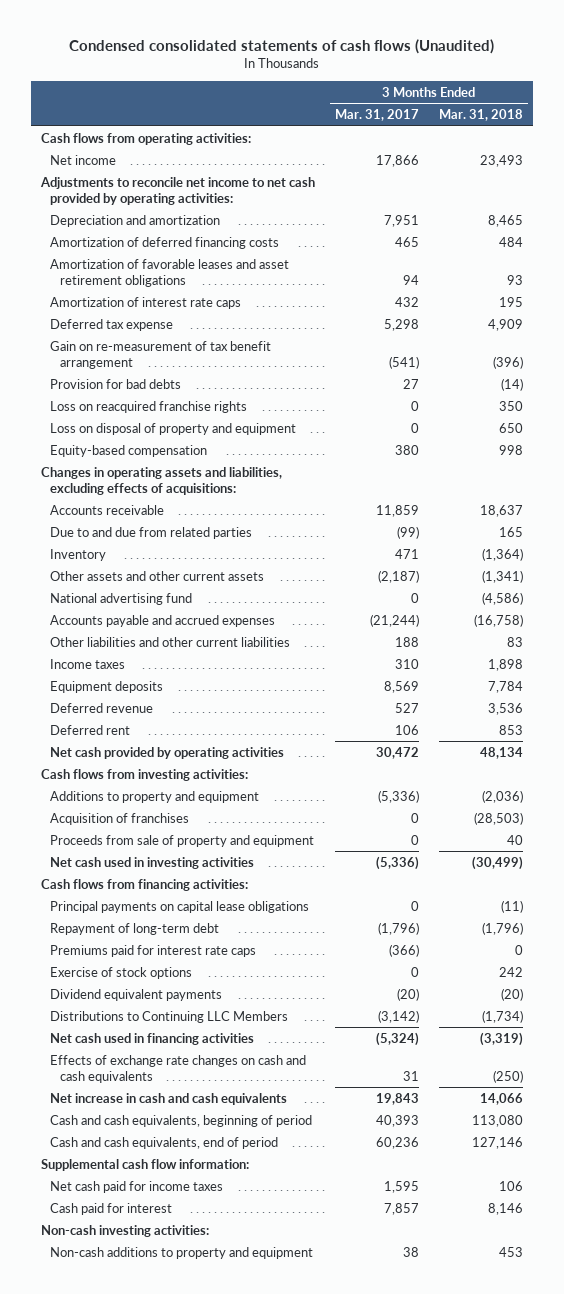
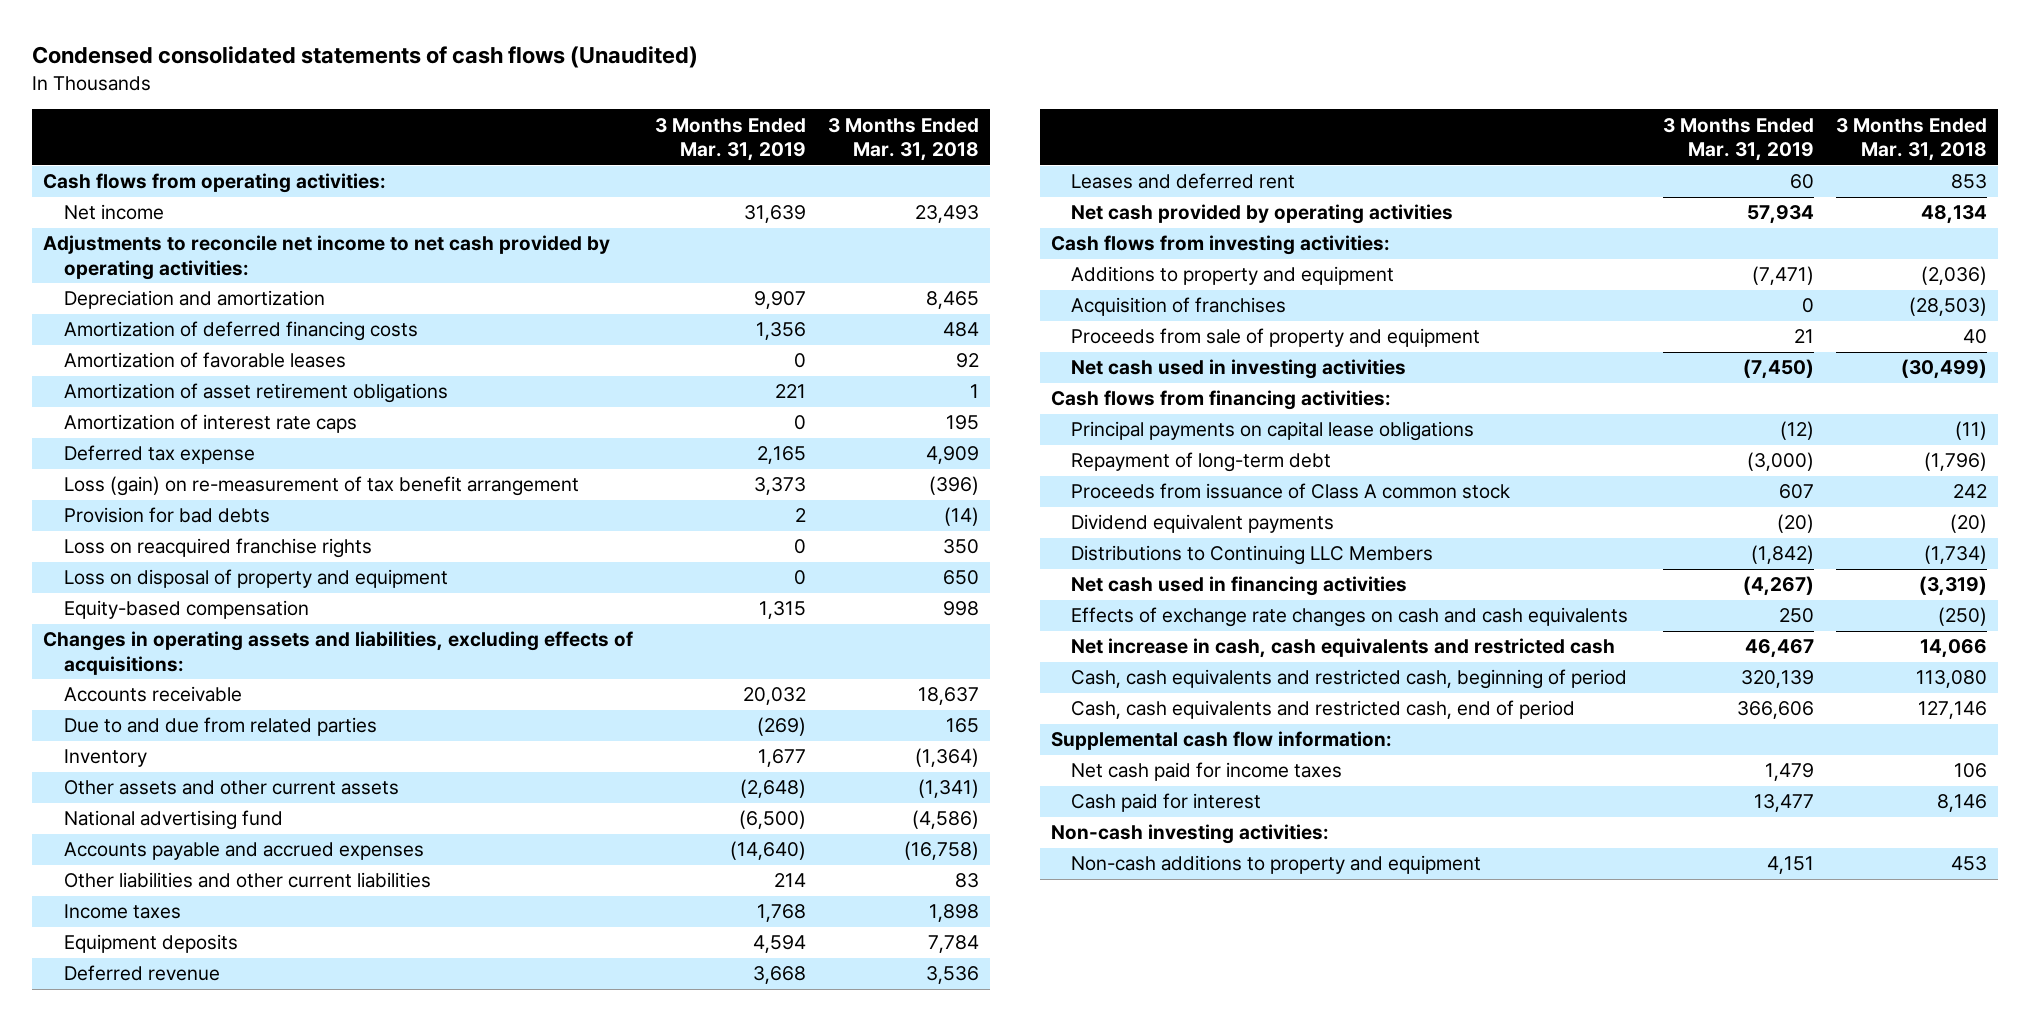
- | 3 Months Ended Mar. 31, 2017 | 3 Months Ended Mar. 31, 2018
+ | 3 Months Ended Mar. 31, 2019 | 3 Months Ended Mar. 31, 2018
- Amortization of favorable leases and asset retirement obligations | 94 | 93
+ Amortization of favorable leases | 0 | 92
+ Amortization of asset retirement obligations | 221 | 1
- Gain on re-measurement of tax benefit arrangement | (541) | (396)
+ Loss (gain) on re-measurement of tax benefit arrangement | 3,373 | (396)
- Deferred rent | 106 | 853
+ Leases and deferred rent | 60 | 853
- Premiums paid for interest rate caps | (366) | 0
- Exercise of stock options | 0 | 242
+ Proceeds from issuance of Class A common stock | 607 | 242
- Net increase in cash and cash equivalents | 19,843 | 14,066
- Cash and cash equivalents, beginning of period | 40,393 | 113,080
- Cash and cash equivalents, end of period | 60,236 | 127,146
+ Net increase in cash, cash equivalents and restricted cash | 46,467 | 14,066
+ Cash, cash equivalents and restricted cash, beginning of period | 320,139 | 113,080
+ Cash, cash equivalents and restricted cash, end of period | 366,606 | 127,146

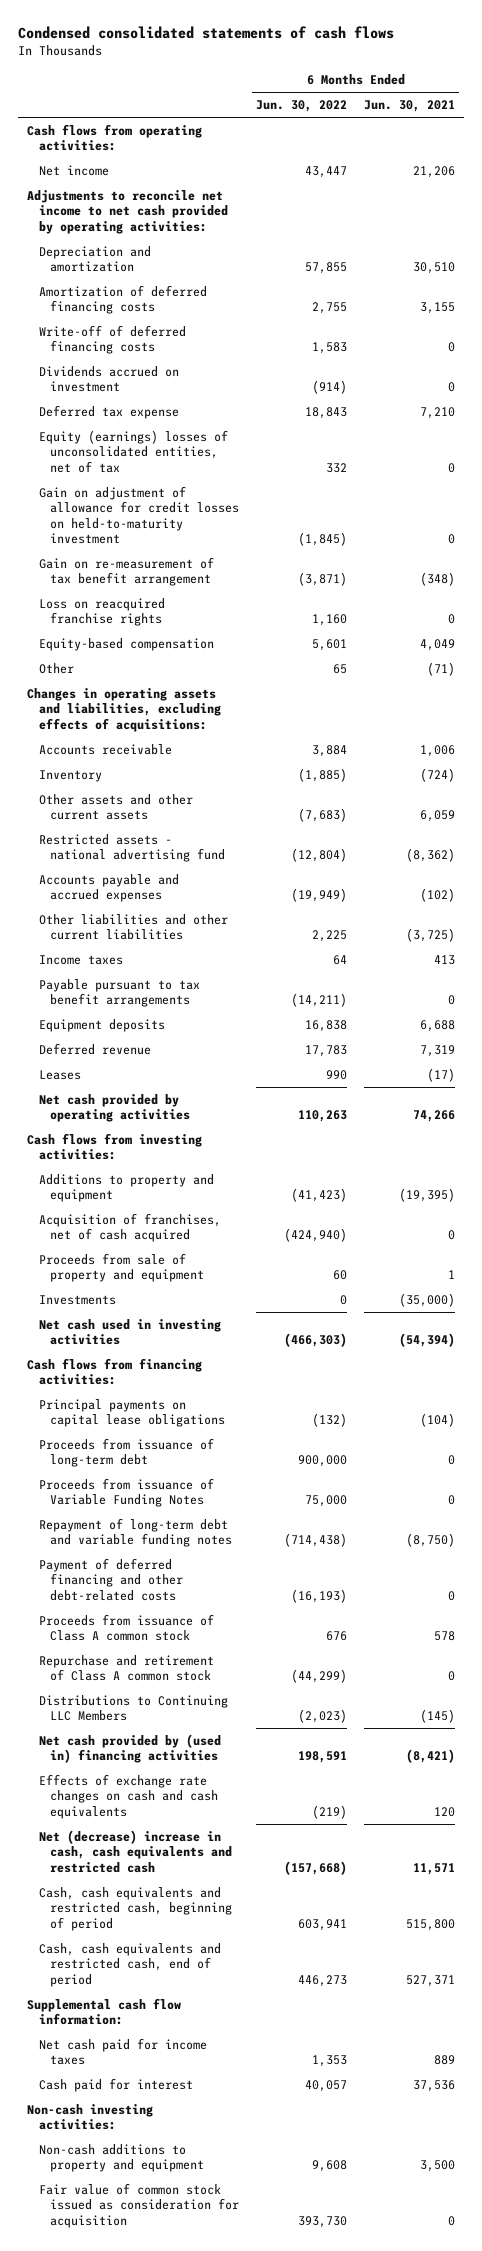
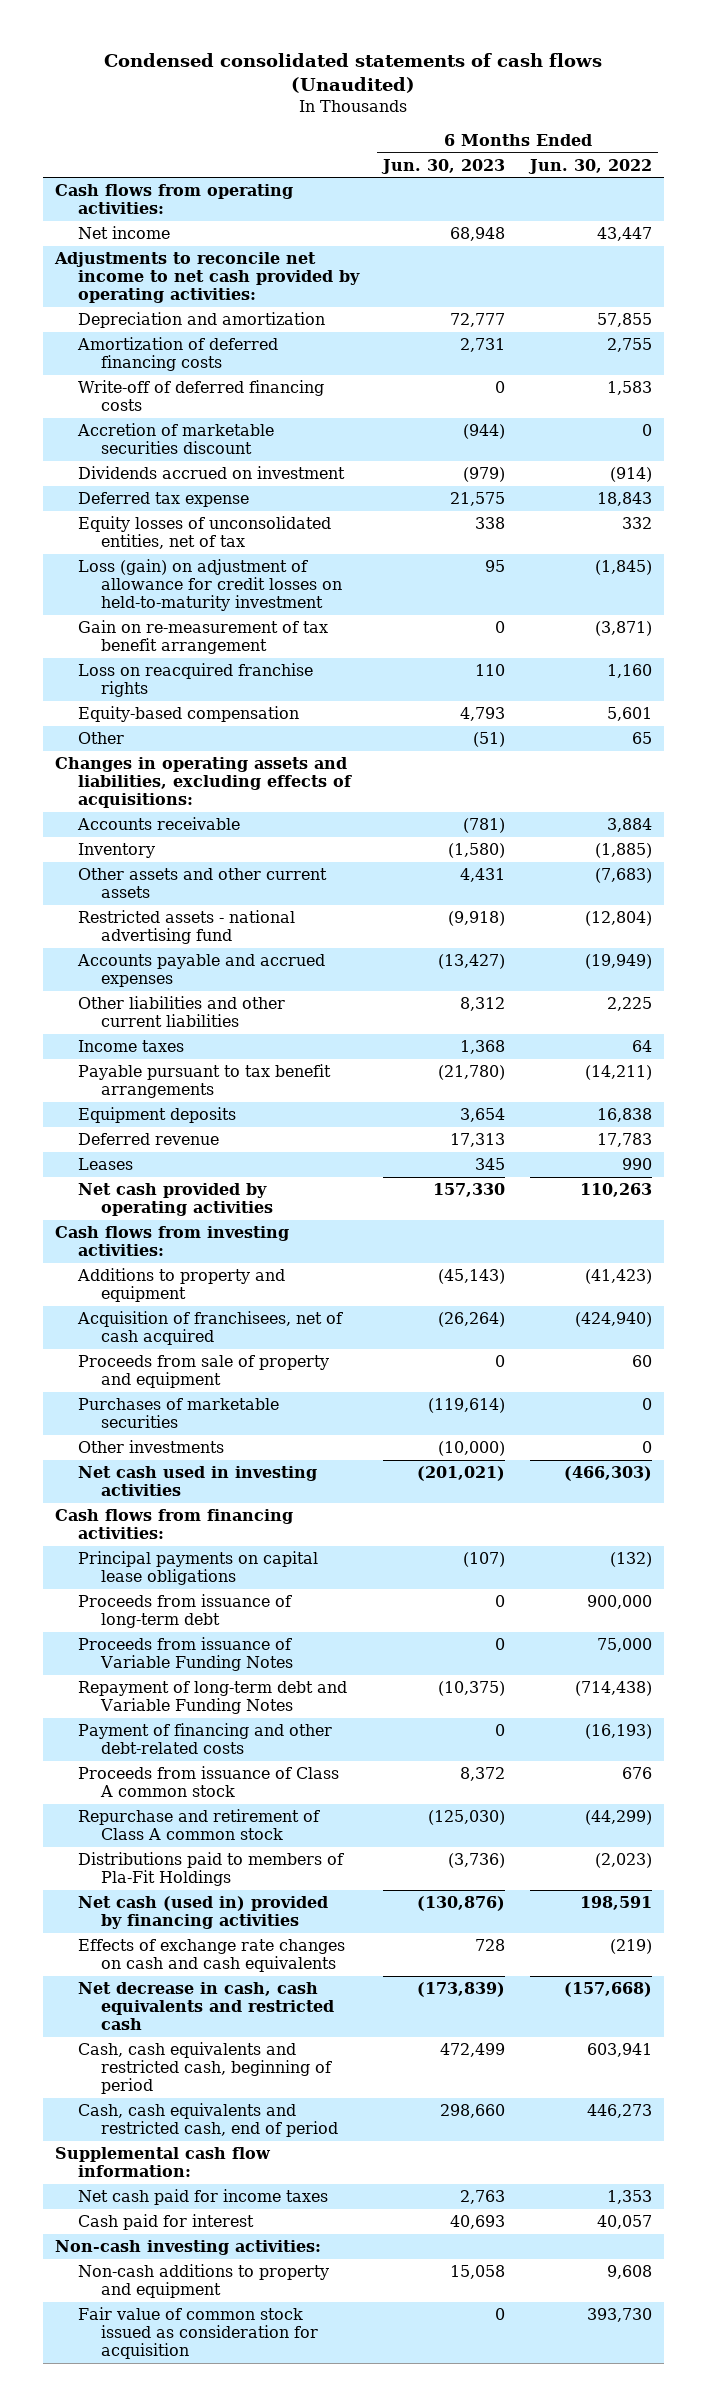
- Condensed consolidated statements of cash flows
+ Condensed consolidated statements of cash flows (Unaudited)
- | 6 Months Ended Jun. 30, 2022 | 6 Months Ended Jun. 30, 2021
+ | 6 Months Ended Jun. 30, 2023 | 6 Months Ended Jun. 30, 2022
+ Accretion of marketable securities discount | (944) | 0
- Equity (earnings) losses of unconsolidated entities, net of tax | 332 | 0
- Gain on adjustment of allowance for credit losses on held-to-maturity investment | (1,845) | 0
+ Equity losses of unconsolidated entities, net of tax | 338 | 332
+ Loss (gain) on adjustment of allowance for credit losses on held-to-maturity investment | 95 | (1,845)
- Acquisition of franchises, net of cash acquired | (424,940) | 0
+ Acquisition of franchisees, net of cash acquired | (26,264) | (424,940)
- Investments | 0 | (35,000)
+ Purchases of marketable securities | (119,614) | 0
+ Other investments | (10,000) | 0
- Repayment of long-term debt and variable funding notes | (714,438) | (8,750)
- Payment of deferred financing and other debt-related costs | (16,193) | 0
+ Repayment of long-term debt and Variable Funding Notes | (10,375) | (714,438)
+ Payment of financing and other debt-related costs | 0 | (16,193)
- Distributions to Continuing LLC Members | (2,023) | (145)
- Net cash provided by (used in) financing activities | 198,591 | (8,421)
+ Distributions paid to members of Pla-Fit Holdings | (3,736) | (2,023)
+ Net cash (used in) provided by financing activities | (130,876) | 198,591
- Net (decrease) increase in cash, cash equivalents and restricted cash | (157,668) | 11,571
+ Net decrease in cash, cash equivalents and restricted cash | (173,839) | (157,668)

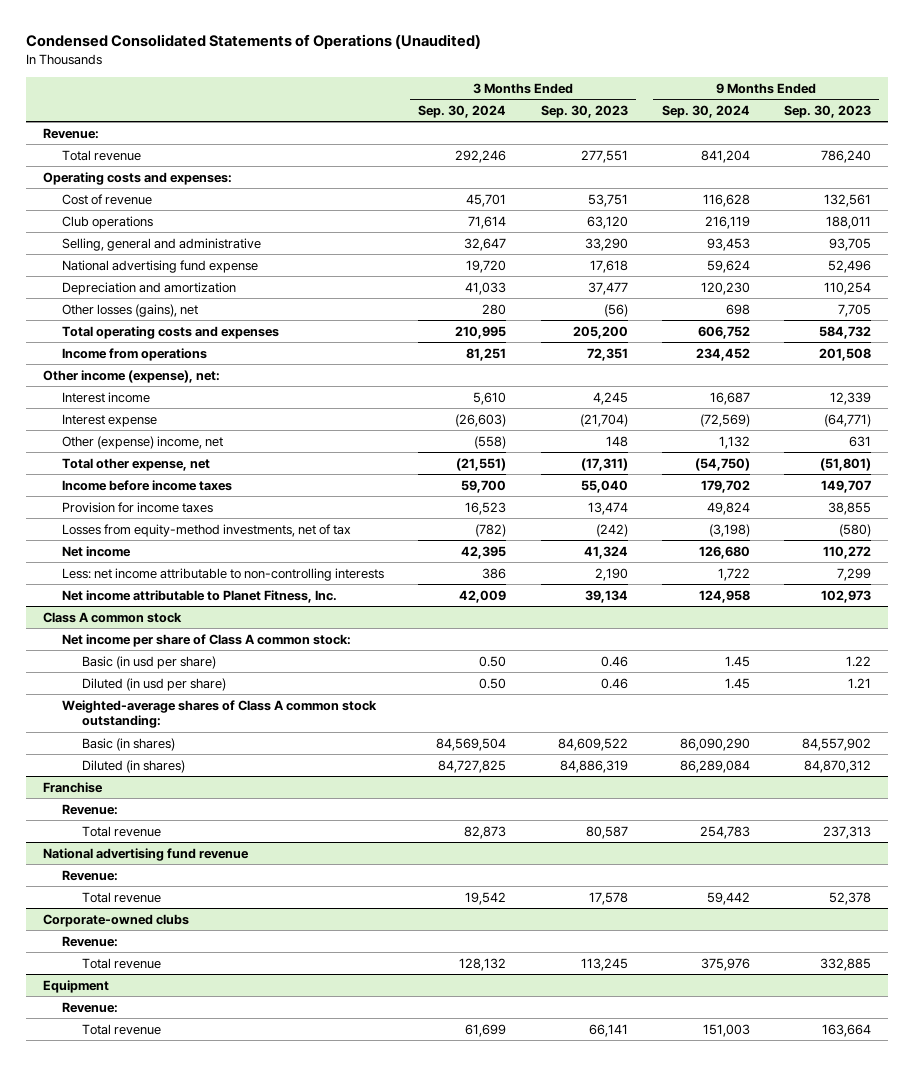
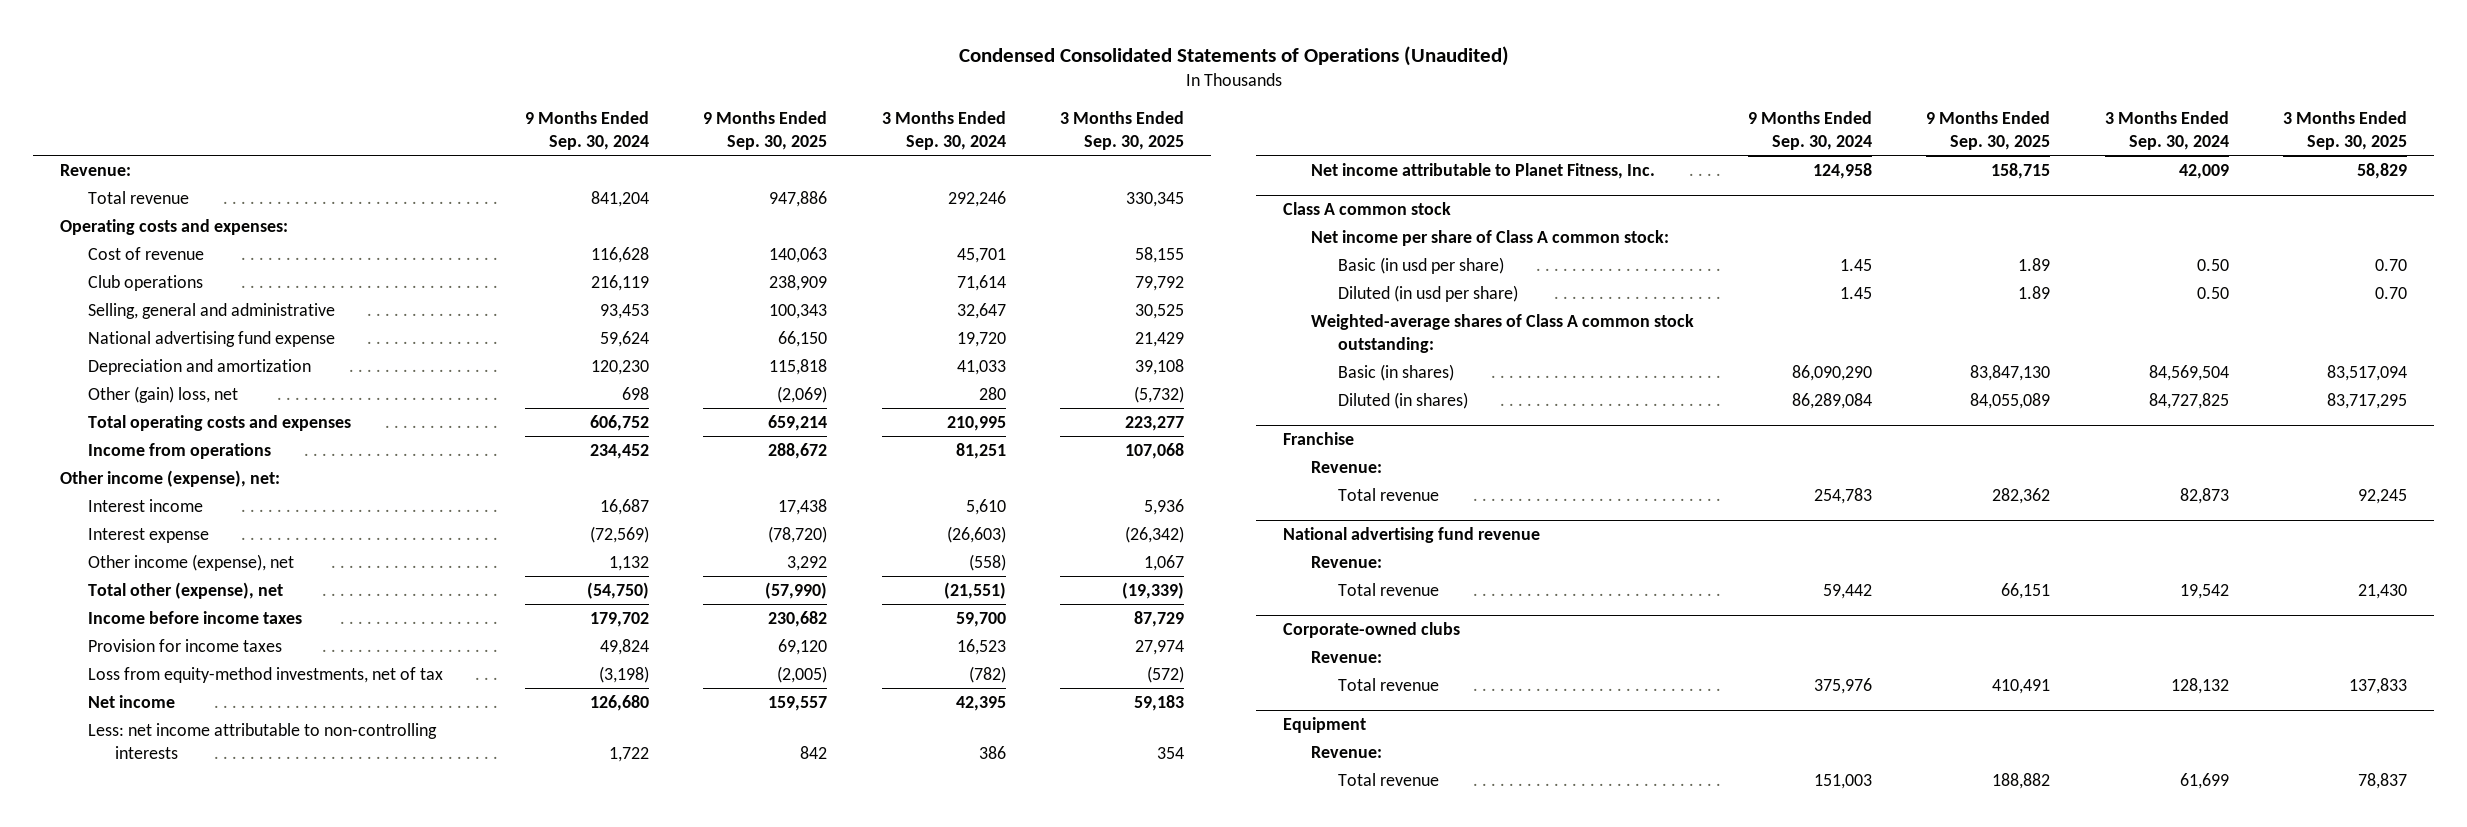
- | 3 Months Ended Sep. 30, 2024 | 3 Months Ended Sep. 30, 2023 | 9 Months Ended Sep. 30, 2024 | 9 Months Ended Sep. 30, 2023
+ | 9 Months Ended Sep. 30, 2024 | 9 Months Ended Sep. 30, 2025 | 3 Months Ended Sep. 30, 2024 | 3 Months Ended Sep. 30, 2025
- Other losses (gains), net | 280 | (56) | 698 | 7,705
+ Other (gain) loss, net | 698 | (2,069) | 280 | (5,732)
- Other (expense) income, net | (558) | 148 | 1,132 | 631
- Total other expense, net | (21,551) | (17,311) | (54,750) | (51,801)
+ Other income (expense), net | 1,132 | 3,292 | (558) | 1,067
+ Total other (expense), net | (54,750) | (57,990) | (21,551) | (19,339)
- Losses from equity-method investments, net of tax | (782) | (242) | (3,198) | (580)
+ Loss from equity-method investments, net of tax | (3,198) | (2,005) | (782) | (572)

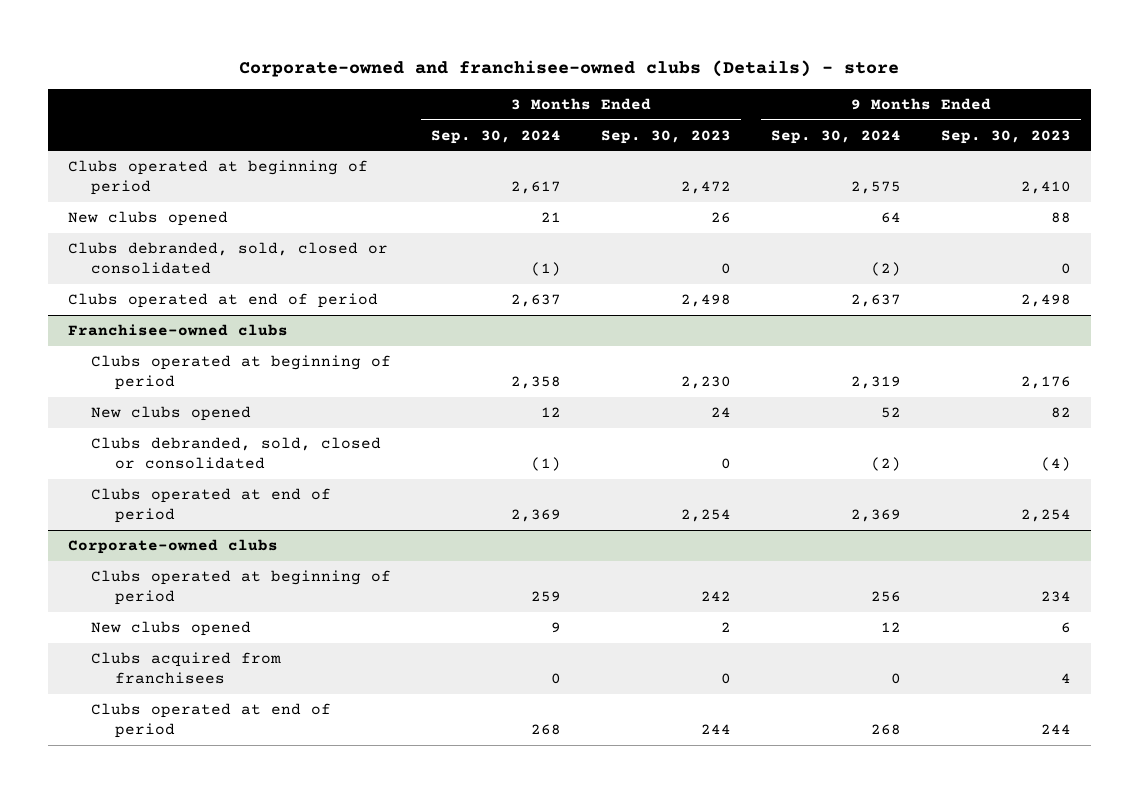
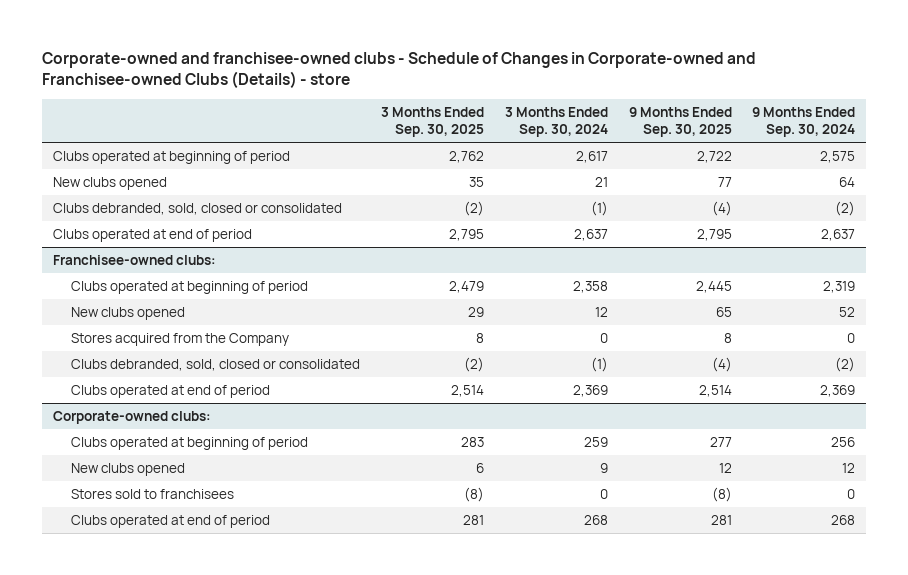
- Corporate-owned and franchisee-owned clubs (Details) - store
+ Corporate-owned and franchisee-owned clubs - Schedule of Changes in Corporate-owned and Franchisee-owned Clubs (Details) - store
- | 3 Months Ended Sep. 30, 2024 | 3 Months Ended Sep. 30, 2023 | 9 Months Ended Sep. 30, 2024 | 9 Months Ended Sep. 30, 2023
+ | 3 Months Ended Sep. 30, 2025 | 3 Months Ended Sep. 30, 2024 | 9 Months Ended Sep. 30, 2025 | 9 Months Ended Sep. 30, 2024
- Franchisee-owned clubs
+ Franchisee-owned clubs:
+ Stores acquired from the Company | 8 | 0 | 8 | 0
- Corporate-owned clubs
+ Corporate-owned clubs:
- Clubs acquired from franchisees | 0 | 0 | 0 | 4
+ Stores sold to franchisees | (8) | 0 | (8) | 0

